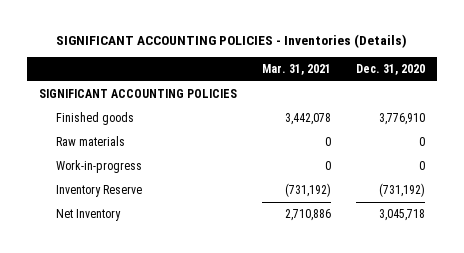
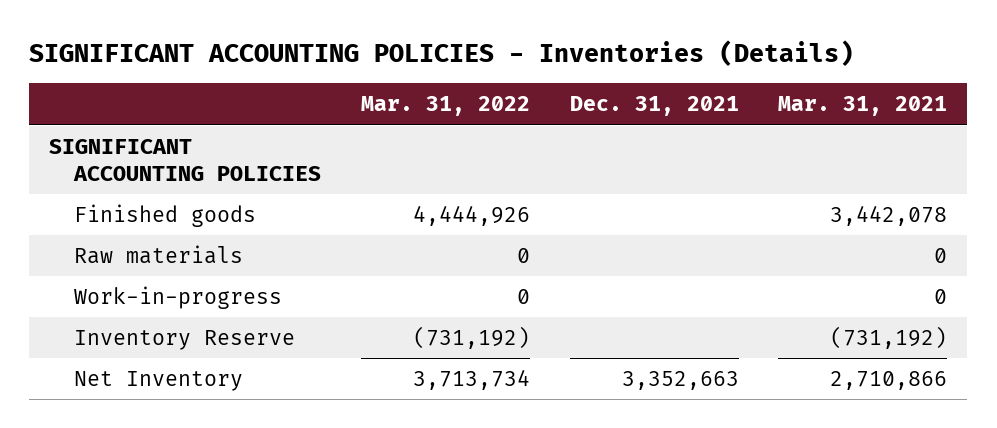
- | Mar. 31, 2021 | Dec. 31, 2020
+ | Mar. 31, 2022 | Dec. 31, 2021 | Mar. 31, 2021
- Net Inventory | 2,710,886 | 3,045,718
+ Net Inventory | 3,713,734 | 3,352,663 | 2,710,866

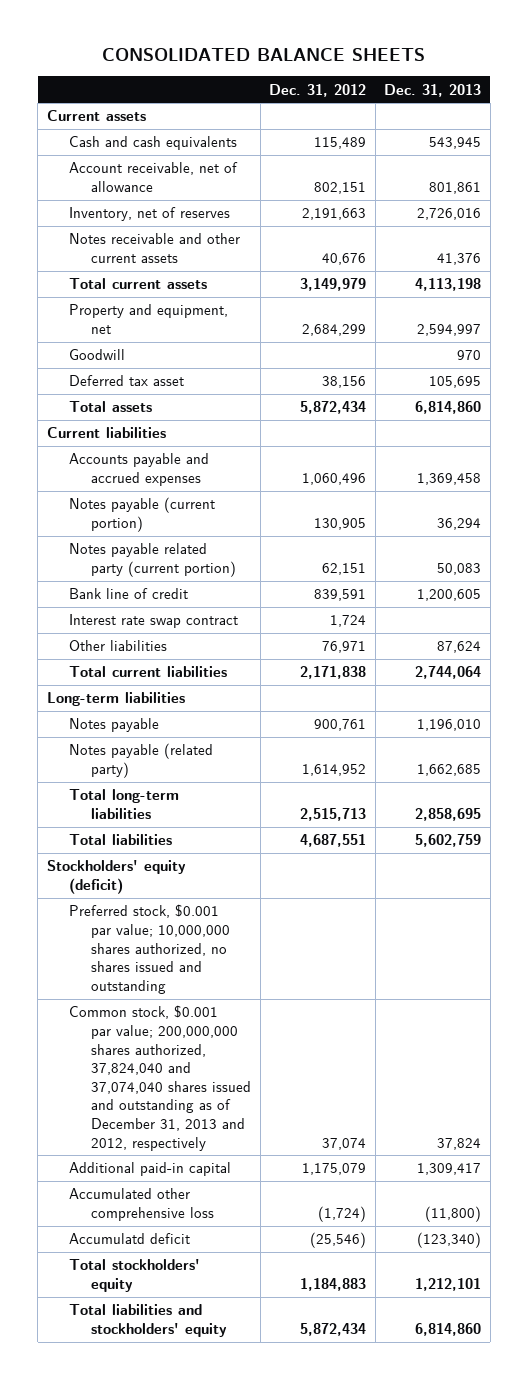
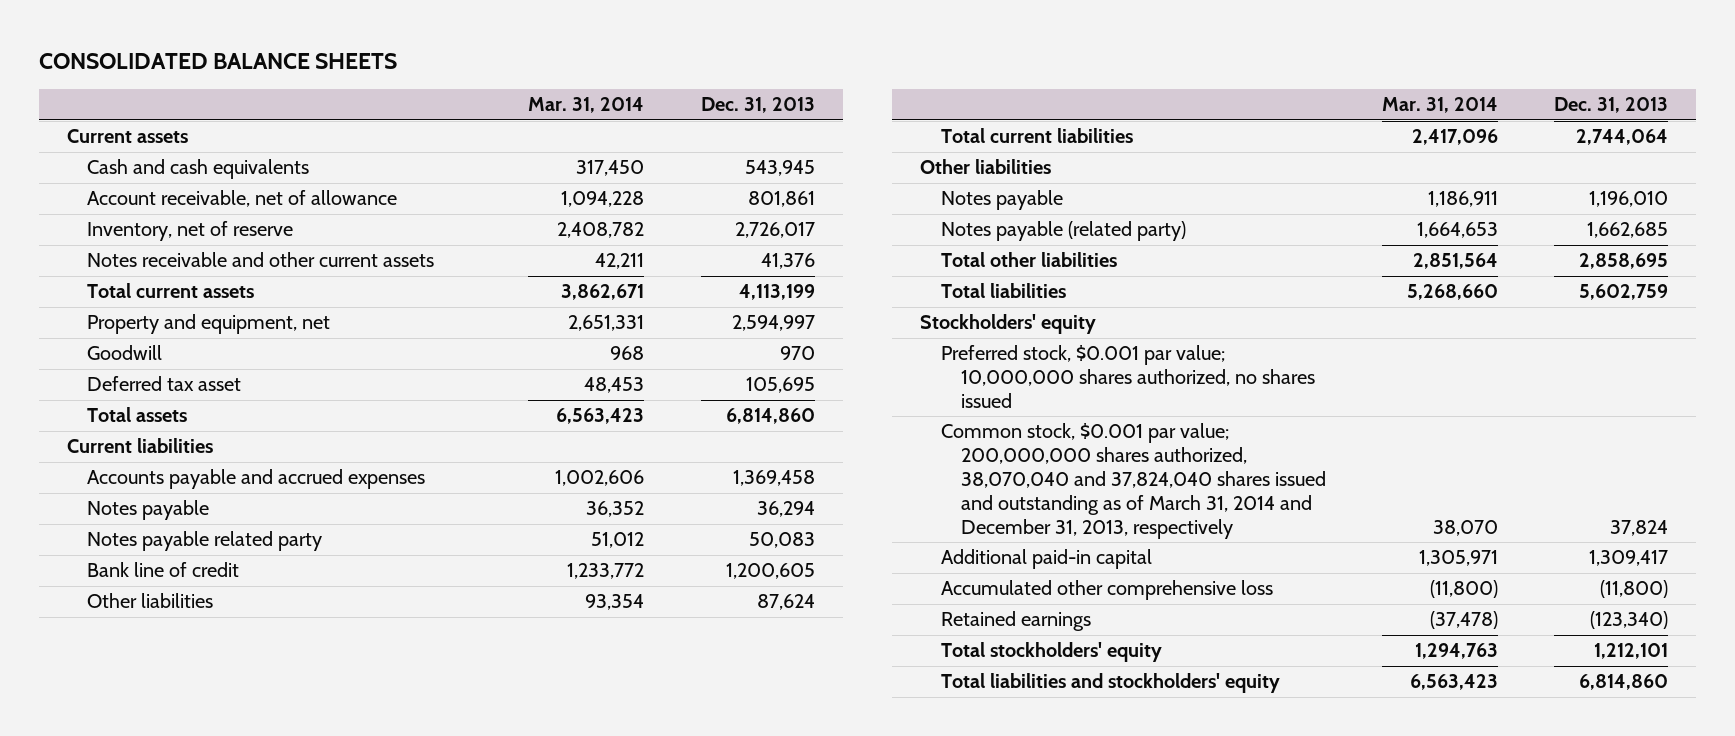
- | Dec. 31, 2012 | Dec. 31, 2013
+ | Mar. 31, 2014 | Dec. 31, 2013
- Inventory, net of reserves | 2,191,663 | 2,726,016
+ Inventory, net of reserve | 2,408,782 | 2,726,017
- Total current assets | 3,149,979 | 4,113,198
+ Total current assets | 3,862,671 | 4,113,199
- Notes payable (current portion) | 130,905 | 36,294
- Notes payable related party (current portion) | 62,151 | 50,083
+ Notes payable | 36,352 | 36,294
+ Notes payable related party | 51,012 | 50,083
- Interest rate swap contract | 1,724 |
- Long-term liabilities
+ Other liabilities
- Total long-term liabilities | 2,515,713 | 2,858,695
+ Total other liabilities | 2,851,564 | 2,858,695
- Stockholders' equity (deficit)
- Preferred stock, $0.001 par value; 10,000,000 shares authorized, no shares issued and outstanding
- Common stock, $0.001 par value; 200,000,000 shares authorized, 37,824,040 and 37,074,040 shares issued and outstanding as of December 31, 2013 and 2012, respectively | 37,074 | 37,824
+ Stockholders' equity
+ Preferred stock, $0.001 par value; 10,000,000 shares authorized, no shares issued
+ Common stock, $0.001 par value; 200,000,000 shares authorized, 38,070,040 and 37,824,040 shares issued and outstanding as of March 31, 2014 and December 31, 2013, respectively | 38,070 | 37,824
- Accumulatd deficit | (25,546) | (123,340)
+ Retained earnings | (37,478) | (123,340)

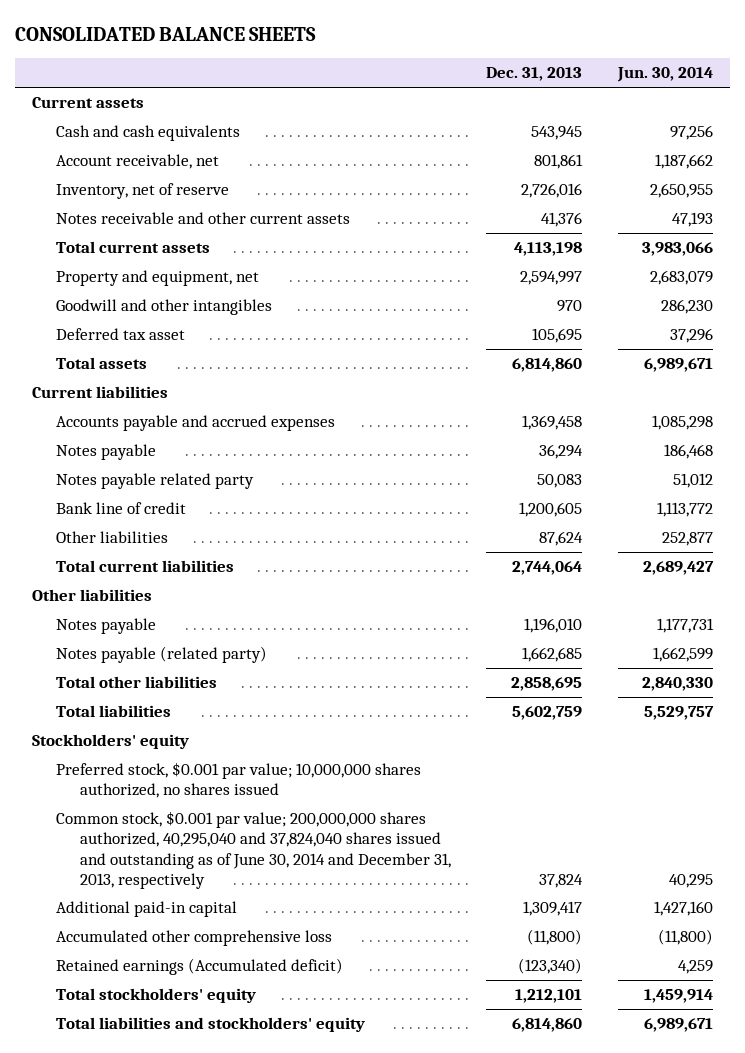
- | Mar. 31, 2014 | Dec. 31, 2013
+ | Dec. 31, 2013 | Jun. 30, 2014
- Account receivable, net of allowance | 1,094,228 | 801,861
- Inventory, net of reserve | 2,408,782 | 2,726,017
+ Account receivable, net | 801,861 | 1,187,662
+ Inventory, net of reserve | 2,726,016 | 2,650,955
- Total current assets | 3,862,671 | 4,113,199
+ Total current assets | 4,113,198 | 3,983,066
- Goodwill | 968 | 970
+ Goodwill and other intangibles | 970 | 286,230
- Common stock, $0.001 par value; 200,000,000 shares authorized, 38,070,040 and 37,824,040 shares issued and outstanding as of March 31, 2014 and December 31, 2013, respectively | 38,070 | 37,824
+ Common stock, $0.001 par value; 200,000,000 shares authorized, 40,295,040 and 37,824,040 shares issued and outstanding as of June 30, 2014 and December 31, 2013, respectively | 37,824 | 40,295
- Retained earnings | (37,478) | (123,340)
+ Retained earnings (Accumulated deficit) | (123,340) | 4,259

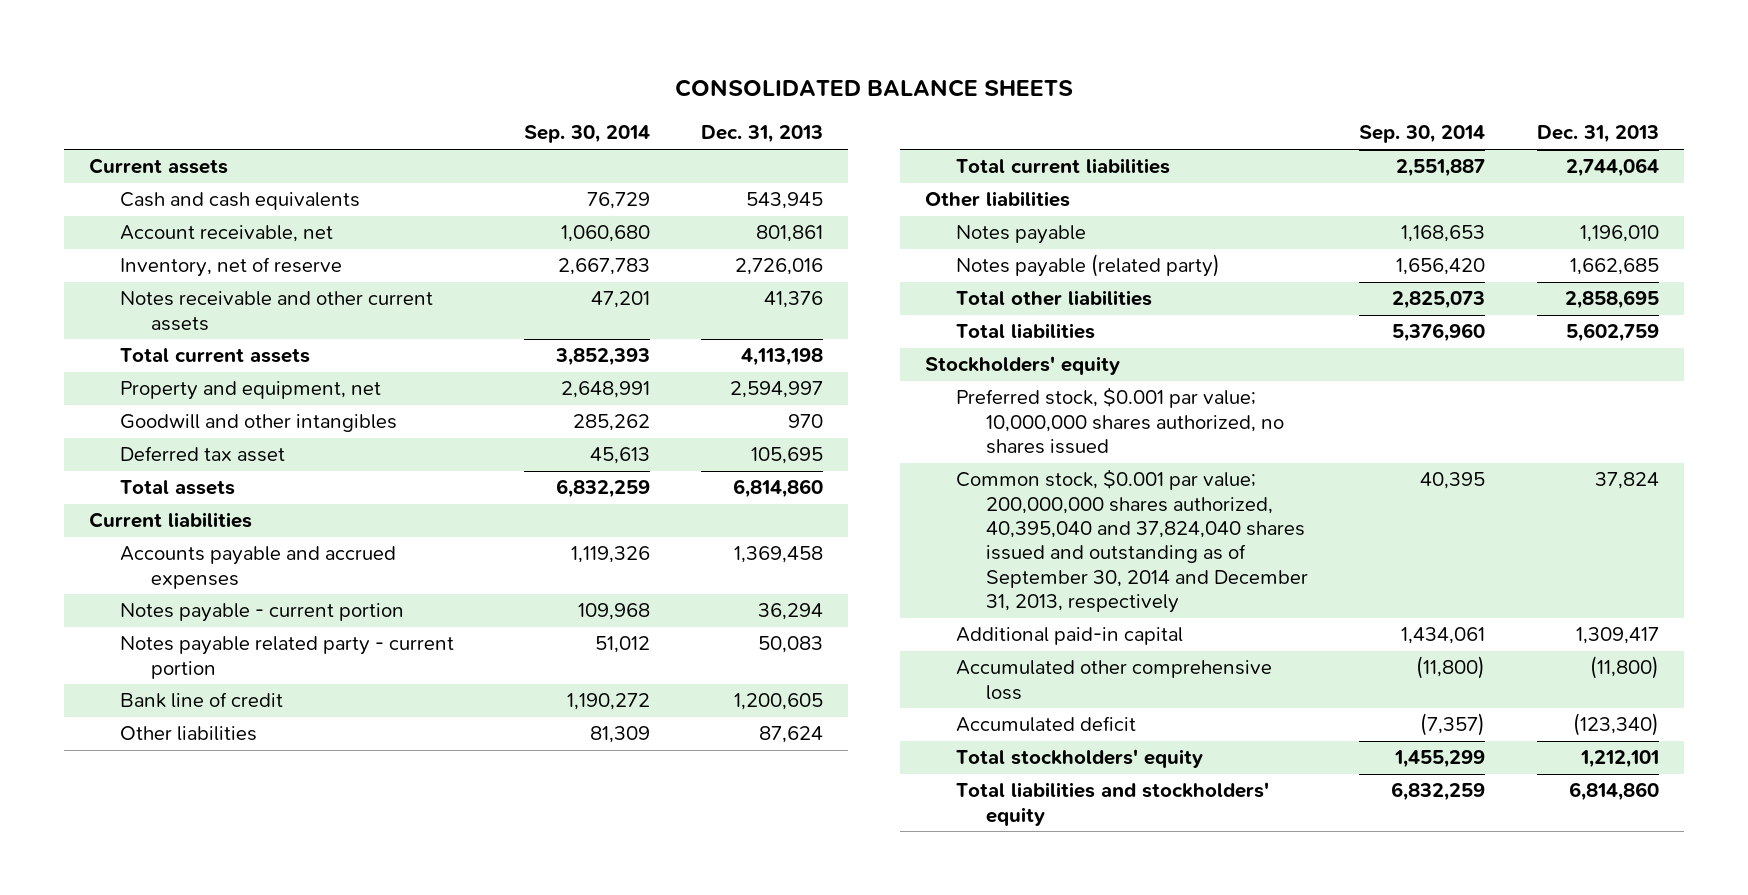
- | Dec. 31, 2013 | Jun. 30, 2014
+ | Sep. 30, 2014 | Dec. 31, 2013
- Notes payable | 36,294 | 186,468
- Notes payable related party | 50,083 | 51,012
+ Notes payable - current portion | 109,968 | 36,294
+ Notes payable related party - current portion | 51,012 | 50,083
- Common stock, $0.001 par value; 200,000,000 shares authorized, 40,295,040 and 37,824,040 shares issued and outstanding as of June 30, 2014 and December 31, 2013, respectively | 37,824 | 40,295
+ Common stock, $0.001 par value; 200,000,000 shares authorized, 40,395,040 and 37,824,040 shares issued and outstanding as of September 30, 2014 and December 31, 2013, respectively | 40,395 | 37,824
- Retained earnings (Accumulated deficit) | (123,340) | 4,259
+ Accumulated deficit | (7,357) | (123,340)

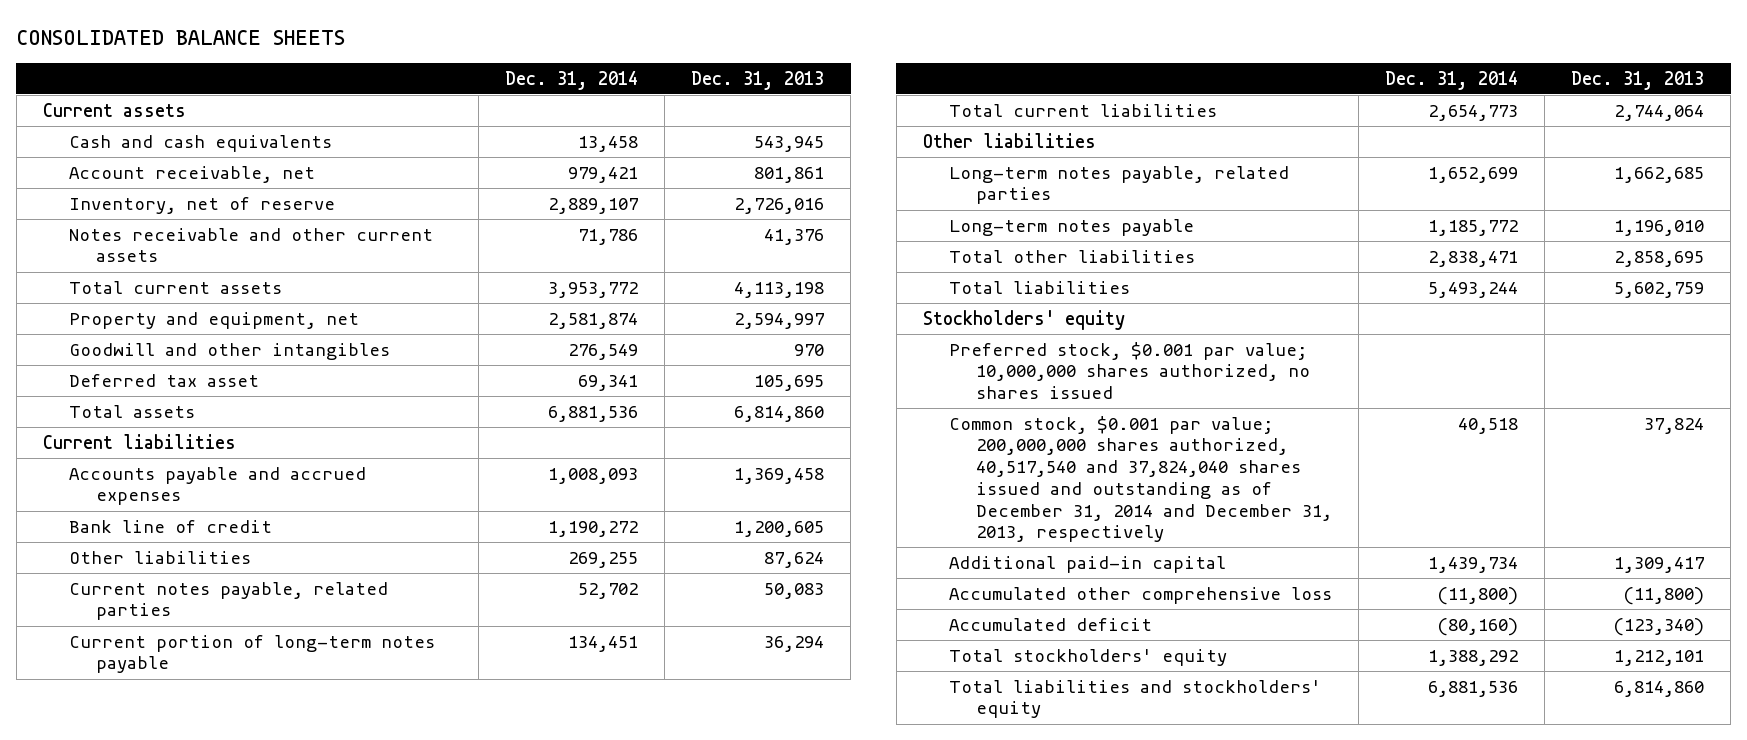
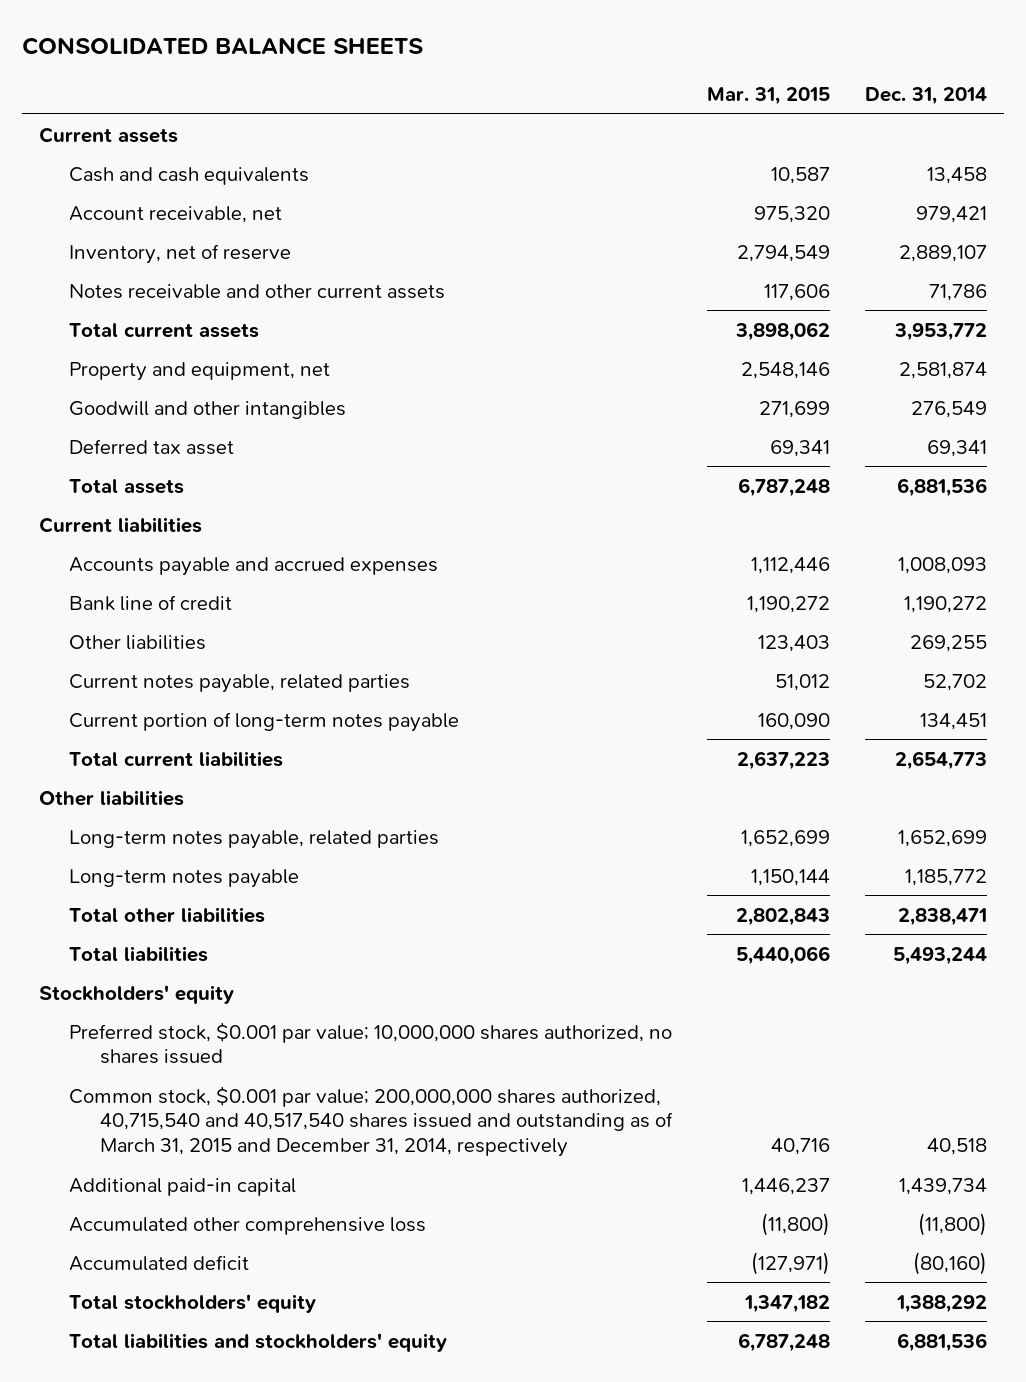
- | Dec. 31, 2014 | Dec. 31, 2013
+ | Mar. 31, 2015 | Dec. 31, 2014
- Common stock, $0.001 par value; 200,000,000 shares authorized, 40,517,540 and 37,824,040 shares issued and outstanding as of December 31, 2014 and December 31, 2013, respectively | 40,518 | 37,824
+ Common stock, $0.001 par value; 200,000,000 shares authorized, 40,715,540 and 40,517,540 shares issued and outstanding as of March 31, 2015 and December 31, 2014, respectively | 40,716 | 40,518

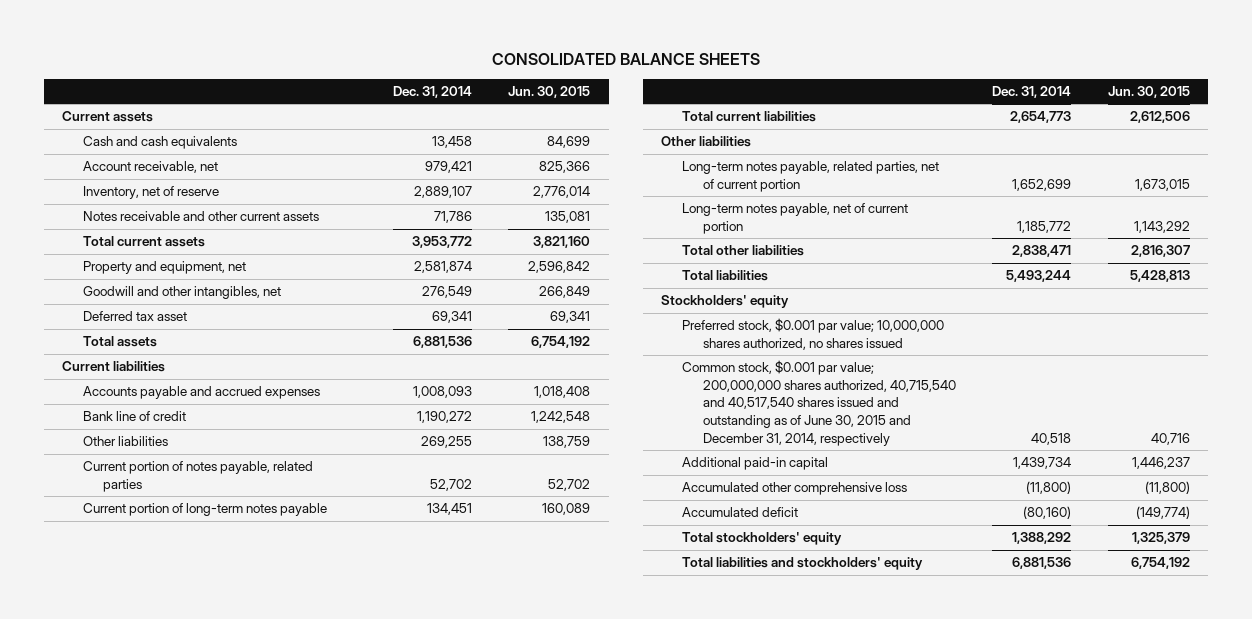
- | Mar. 31, 2015 | Dec. 31, 2014
+ | Dec. 31, 2014 | Jun. 30, 2015
- Goodwill and other intangibles | 271,699 | 276,549
+ Goodwill and other intangibles, net | 276,549 | 266,849
- Current notes payable, related parties | 51,012 | 52,702
+ Current portion of notes payable, related parties | 52,702 | 52,702
- Long-term notes payable, related parties | 1,652,699 | 1,652,699
- Long-term notes payable | 1,150,144 | 1,185,772
+ Long-term notes payable, related parties, net of current portion | 1,652,699 | 1,673,015
+ Long-term notes payable, net of current portion | 1,185,772 | 1,143,292
- Common stock, $0.001 par value; 200,000,000 shares authorized, 40,715,540 and 40,517,540 shares issued and outstanding as of March 31, 2015 and December 31, 2014, respectively | 40,716 | 40,518
+ Common stock, $0.001 par value; 200,000,000 shares authorized, 40,715,540 and 40,517,540 shares issued and outstanding as of June 30, 2015 and December 31, 2014, respectively | 40,518 | 40,716

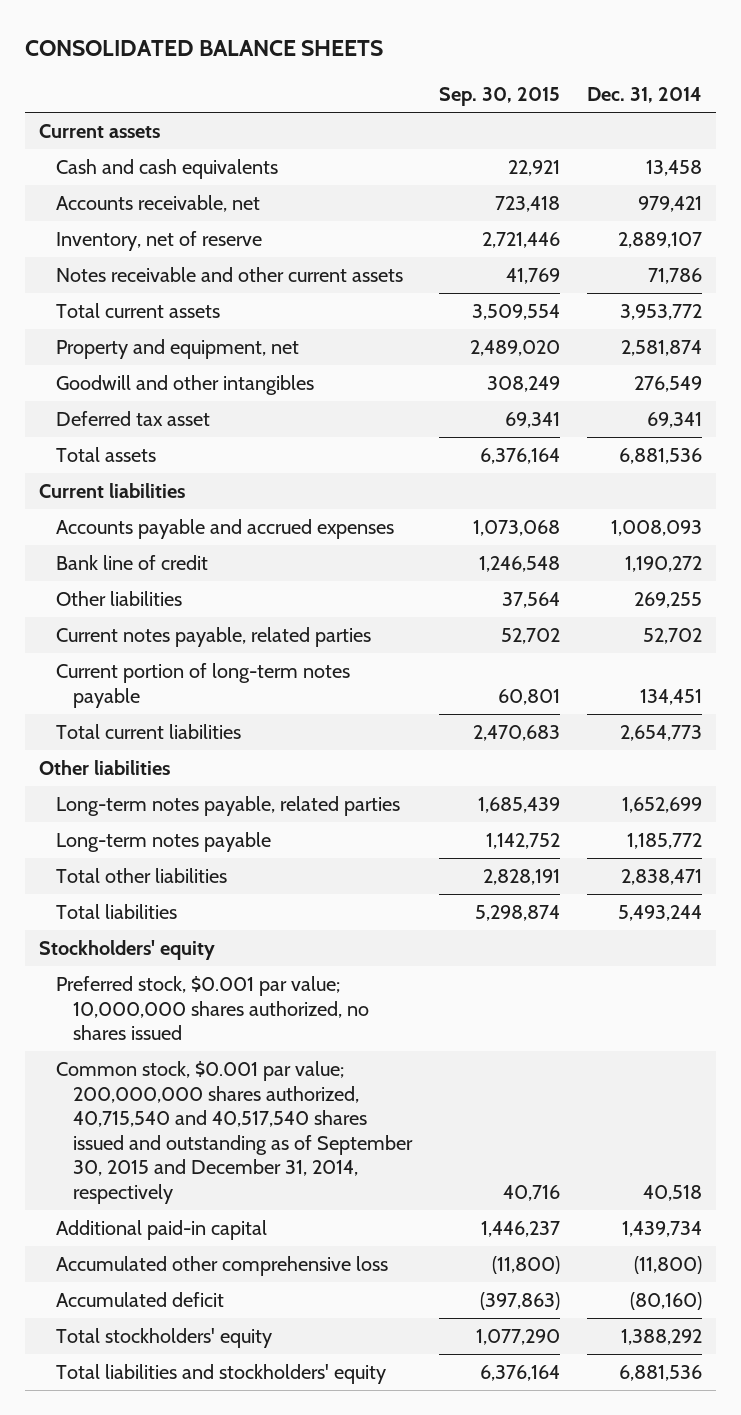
- | Dec. 31, 2014 | Jun. 30, 2015
+ | Sep. 30, 2015 | Dec. 31, 2014
- Account receivable, net | 979,421 | 825,366
+ Accounts receivable, net | 723,418 | 979,421
- Goodwill and other intangibles, net | 276,549 | 266,849
+ Goodwill and other intangibles | 308,249 | 276,549
- Current portion of notes payable, related parties | 52,702 | 52,702
+ Current notes payable, related parties | 52,702 | 52,702
- Long-term notes payable, related parties, net of current portion | 1,652,699 | 1,673,015
- Long-term notes payable, net of current portion | 1,185,772 | 1,143,292
+ Long-term notes payable, related parties | 1,685,439 | 1,652,699
+ Long-term notes payable | 1,142,752 | 1,185,772
- Common stock, $0.001 par value; 200,000,000 shares authorized, 40,715,540 and 40,517,540 shares issued and outstanding as of June 30, 2015 and December 31, 2014, respectively | 40,518 | 40,716
+ Common stock, $0.001 par value; 200,000,000 shares authorized, 40,715,540 and 40,517,540 shares issued and outstanding as of September 30, 2015 and December 31, 2014, respectively | 40,716 | 40,518

